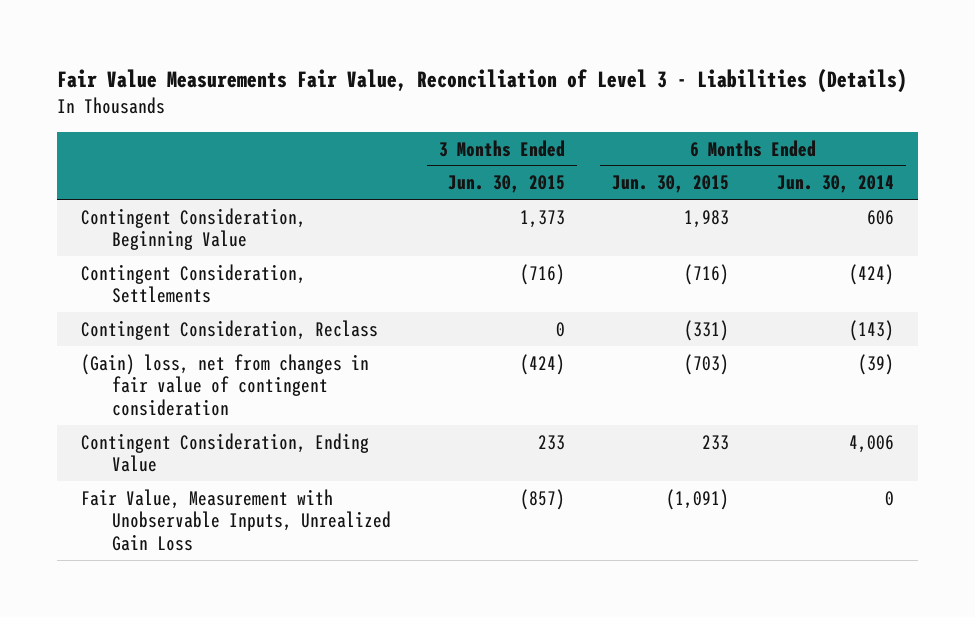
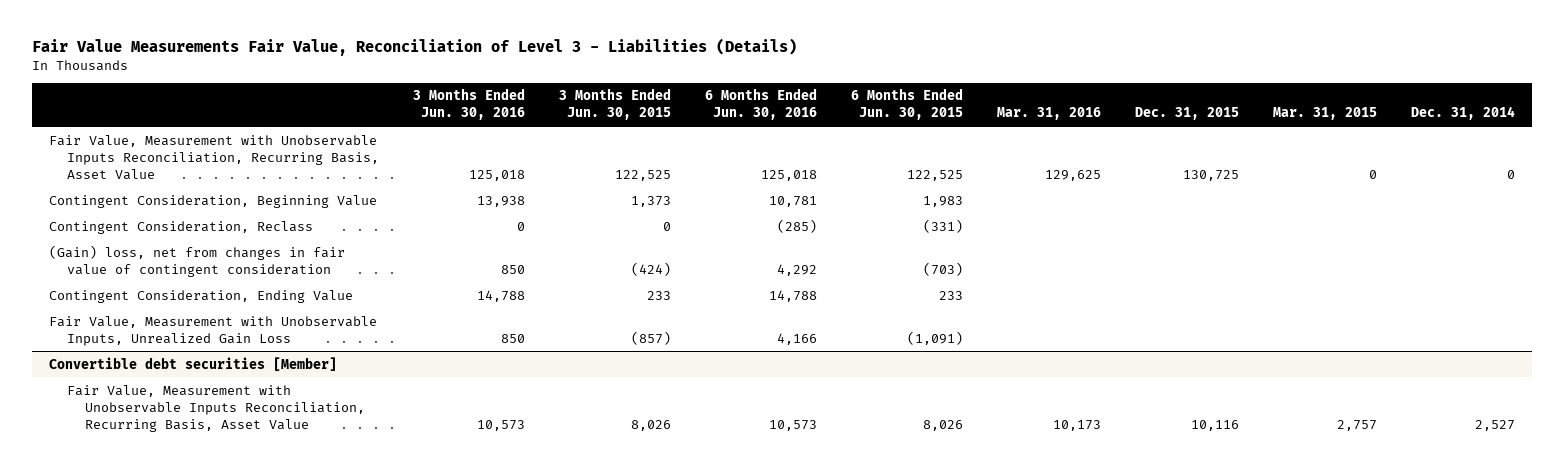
- | 3 Months Ended Jun. 30, 2015 | 6 Months Ended Jun. 30, 2015 | 6 Months Ended Jun. 30, 2014
+ | 3 Months Ended Jun. 30, 2016 | 3 Months Ended Jun. 30, 2015 | 6 Months Ended Jun. 30, 2016 | 6 Months Ended Jun. 30, 2015 | Mar. 31, 2016 | Dec. 31, 2015 | Mar. 31, 2015 | Dec. 31, 2014
+ Fair Value, Measurement with Unobservable Inputs Reconciliation, Recurring Basis, Asset Value | 125,018 | 122,525 | 125,018 | 122,525 | 129,625 | 130,725 | 0 | 0
- Contingent Consideration, Settlements | (716) | (716) | (424)
+ Convertible debt securities [Member]
+ Fair Value, Measurement with Unobservable Inputs Reconciliation, Recurring Basis, Asset Value | 10,573 | 8,026 | 10,573 | 8,026 | 10,173 | 10,116 | 2,757 | 2,527

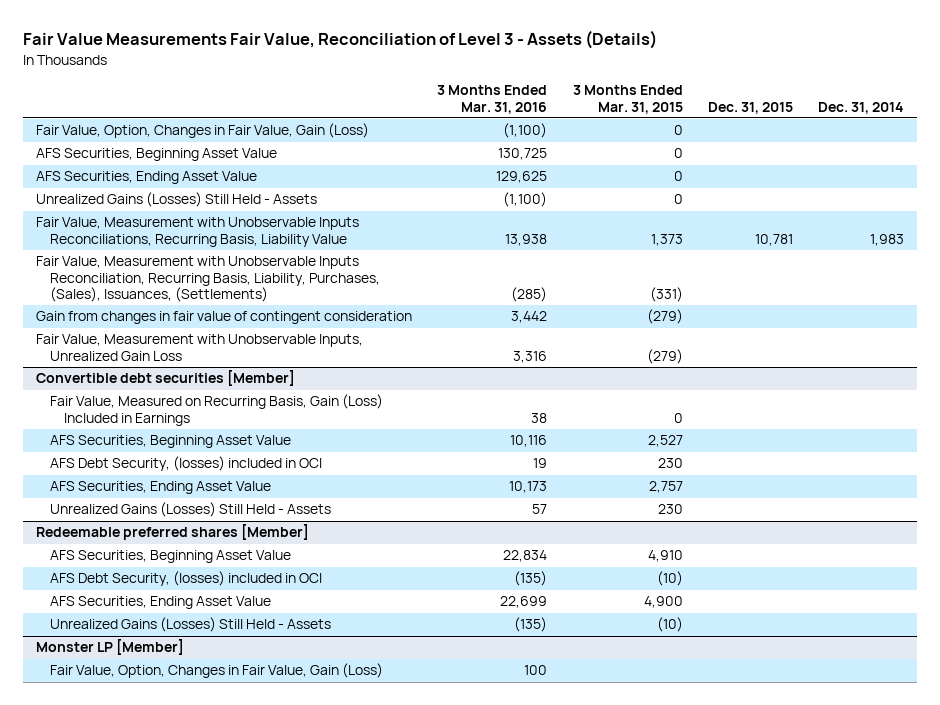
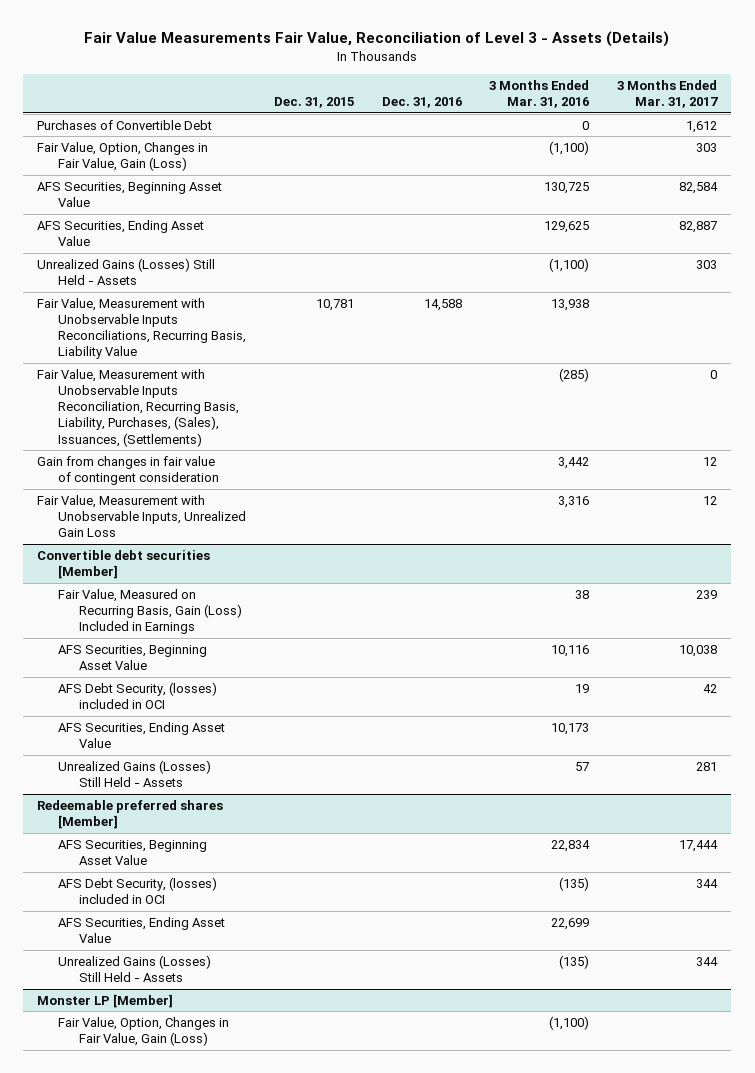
- | 3 Months Ended Mar. 31, 2016 | 3 Months Ended Mar. 31, 2015 | Dec. 31, 2015 | Dec. 31, 2014
+ | Dec. 31, 2015 | Dec. 31, 2016 | 3 Months Ended Mar. 31, 2016 | 3 Months Ended Mar. 31, 2017
+ Purchases of Convertible Debt | | | 0 | 1,612
@ Monster LP [Member]
- Fair Value, Option, Changes in Fair Value, Gain (Loss) | 100 | | |
+ Fair Value, Option, Changes in Fair Value, Gain (Loss) | | | (1,100) |

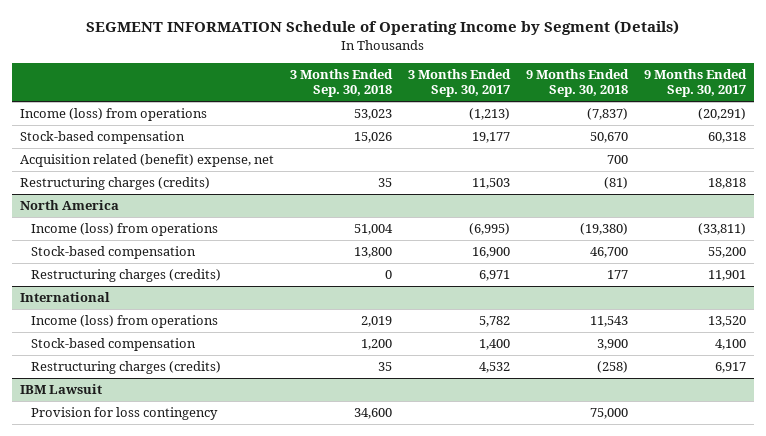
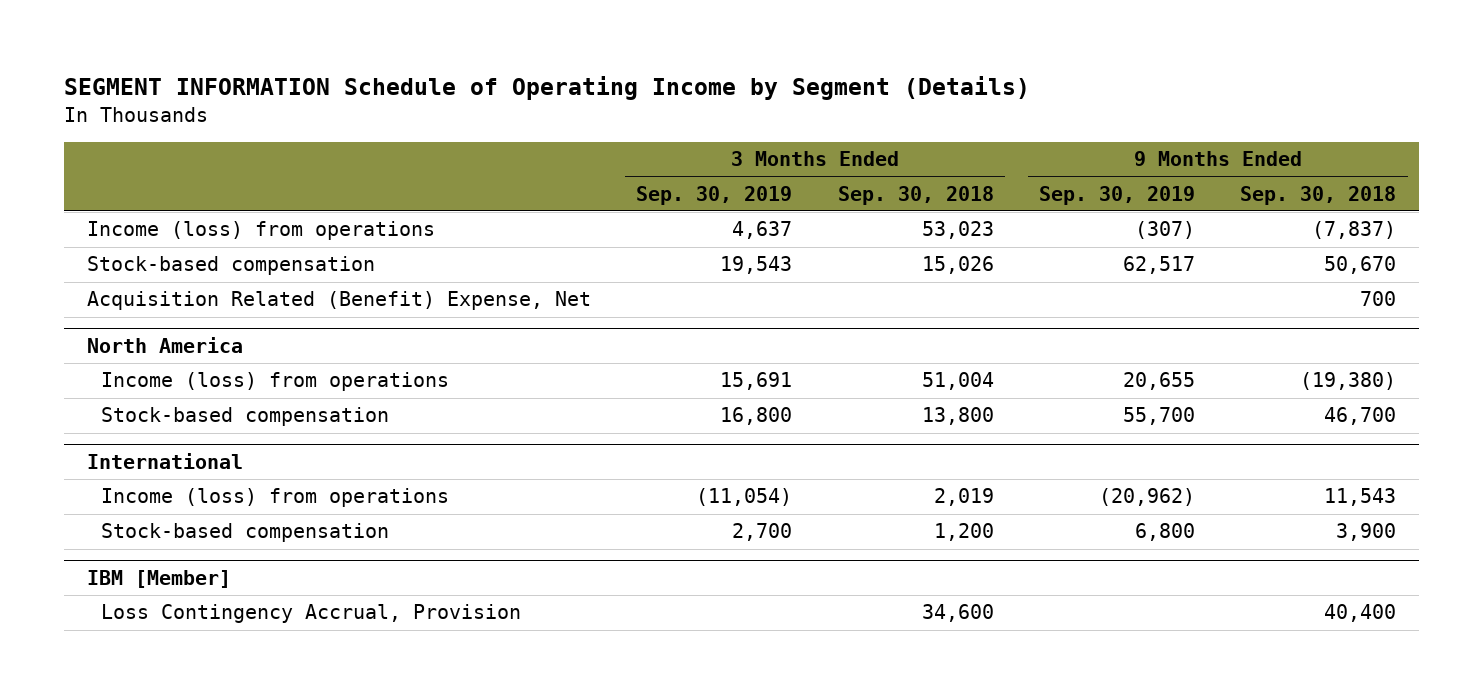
- | 3 Months Ended Sep. 30, 2018 | 3 Months Ended Sep. 30, 2017 | 9 Months Ended Sep. 30, 2018 | 9 Months Ended Sep. 30, 2017
+ | 3 Months Ended Sep. 30, 2019 | 3 Months Ended Sep. 30, 2018 | 9 Months Ended Sep. 30, 2019 | 9 Months Ended Sep. 30, 2018
- Acquisition related (benefit) expense, net | | | 700 |
- Restructuring charges (credits) | 35 | 11,503 | (81) | 18,818
+ Acquisition Related (Benefit) Expense, Net | | | | 700
@ North America
- Restructuring charges (credits) | 0 | 6,971 | 177 | 11,901
@ International
- Restructuring charges (credits) | 35 | 4,532 | (258) | 6,917
- IBM Lawsuit
- Provision for loss contingency | 34,600 | | 75,000 |
+ IBM [Member]
+ Loss Contingency Accrual, Provision | | 34,600 | | 40,400

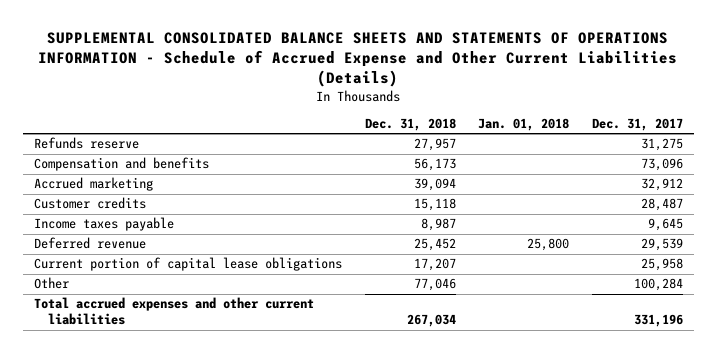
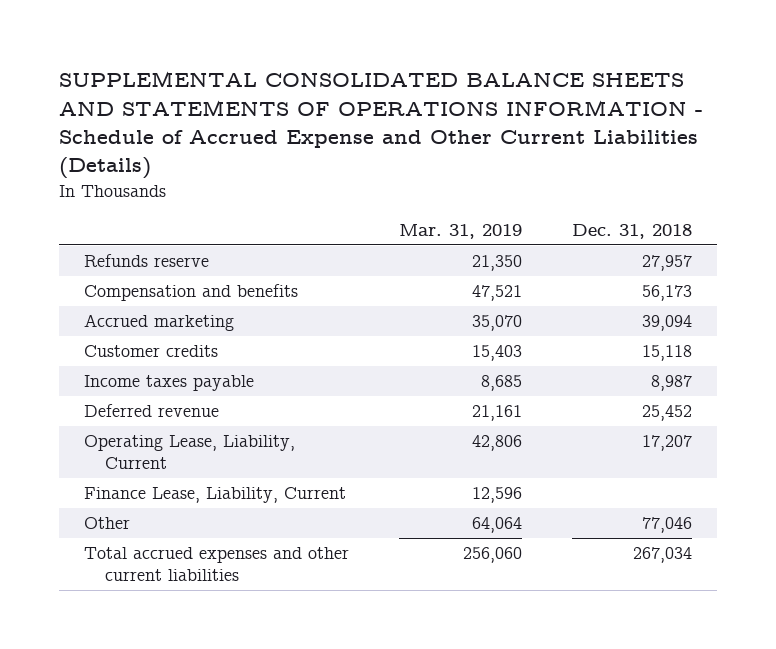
- | Dec. 31, 2018 | Jan. 01, 2018 | Dec. 31, 2017
+ | Mar. 31, 2019 | Dec. 31, 2018
- Current portion of capital lease obligations | 17,207 | | 25,958
+ Operating Lease, Liability, Current | 42,806 | 17,207
+ Finance Lease, Liability, Current | 12,596 |

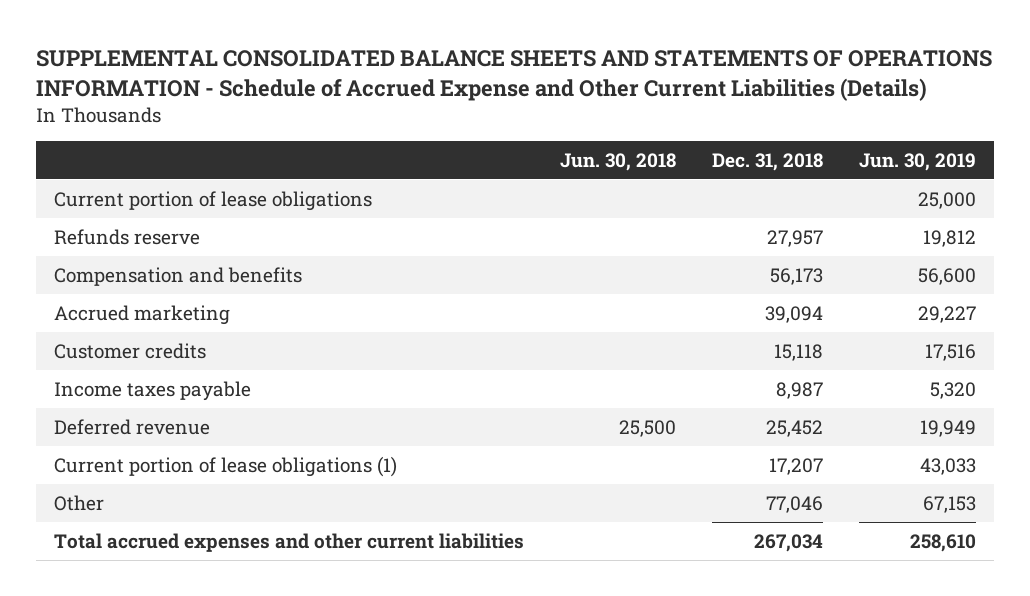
- | Mar. 31, 2019 | Dec. 31, 2018
+ | Jun. 30, 2018 | Dec. 31, 2018 | Jun. 30, 2019
+ Current portion of lease obligations | | | 25,000
- Operating Lease, Liability, Current | 42,806 | 17,207
- Finance Lease, Liability, Current | 12,596 |
+ Current portion of lease obligations (1) | | 17,207 | 43,033

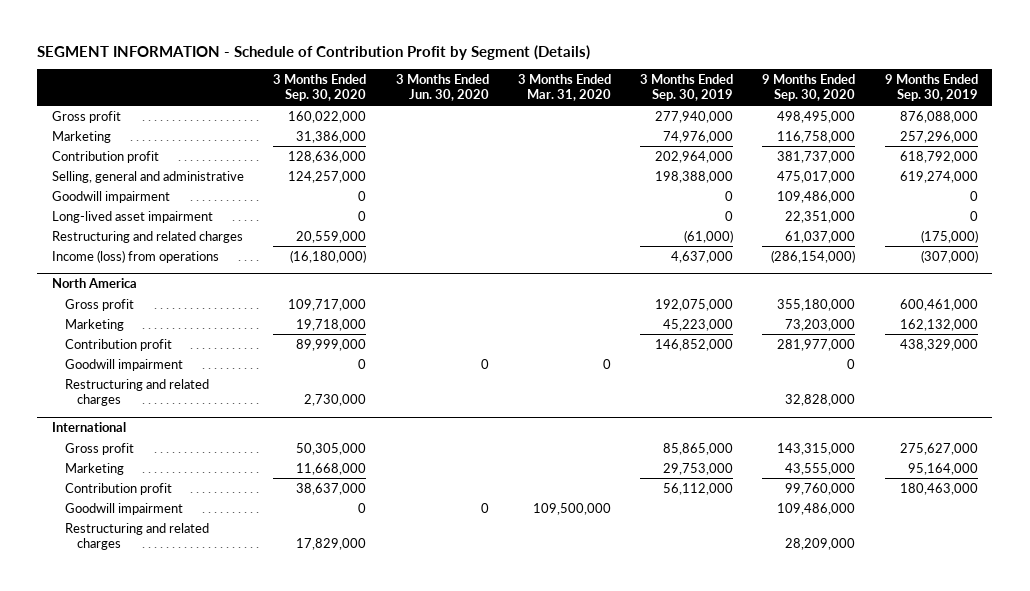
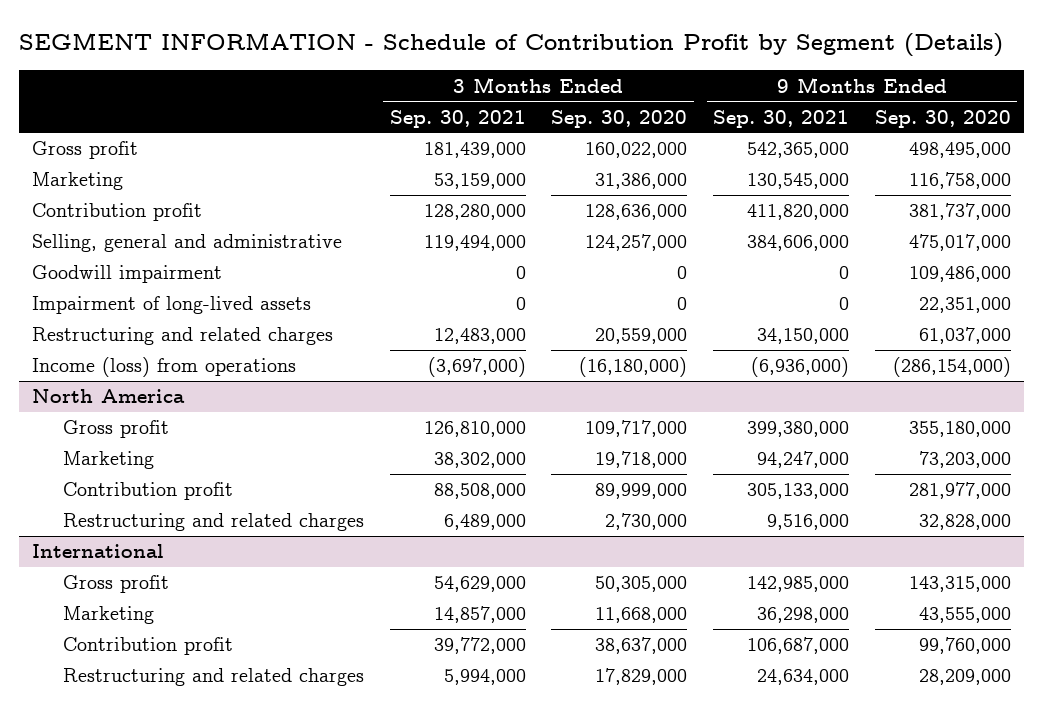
- | 3 Months Ended Sep. 30, 2020 | 3 Months Ended Jun. 30, 2020 | 3 Months Ended Mar. 31, 2020 | 3 Months Ended Sep. 30, 2019 | 9 Months Ended Sep. 30, 2020 | 9 Months Ended Sep. 30, 2019
+ | 3 Months Ended Sep. 30, 2021 | 3 Months Ended Sep. 30, 2020 | 9 Months Ended Sep. 30, 2021 | 9 Months Ended Sep. 30, 2020
- Long-lived asset impairment | 0 | | | 0 | 22,351,000 | 0
+ Impairment of long-lived assets | 0 | 0 | 0 | 22,351,000
@ North America
- Goodwill impairment | 0 | 0 | 0 | | 0 |
@ International
- Goodwill impairment | 0 | 0 | 109,500,000 | | 109,486,000 |

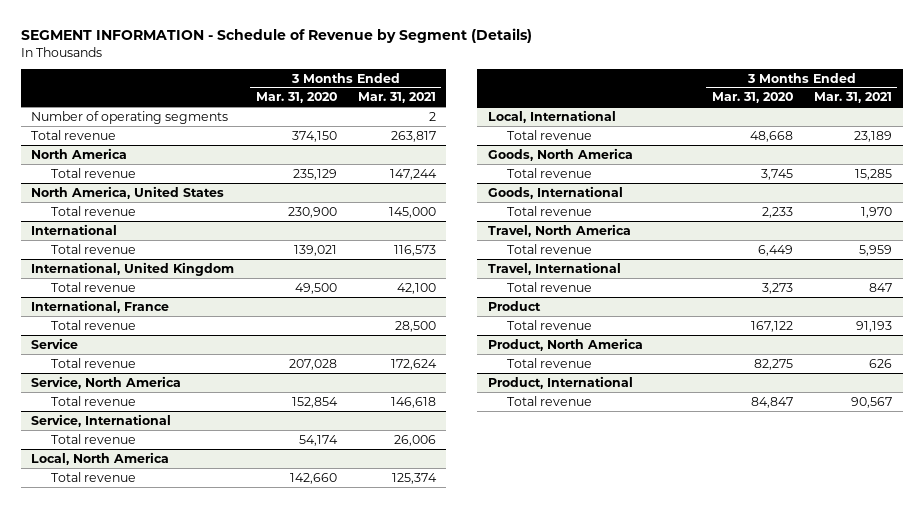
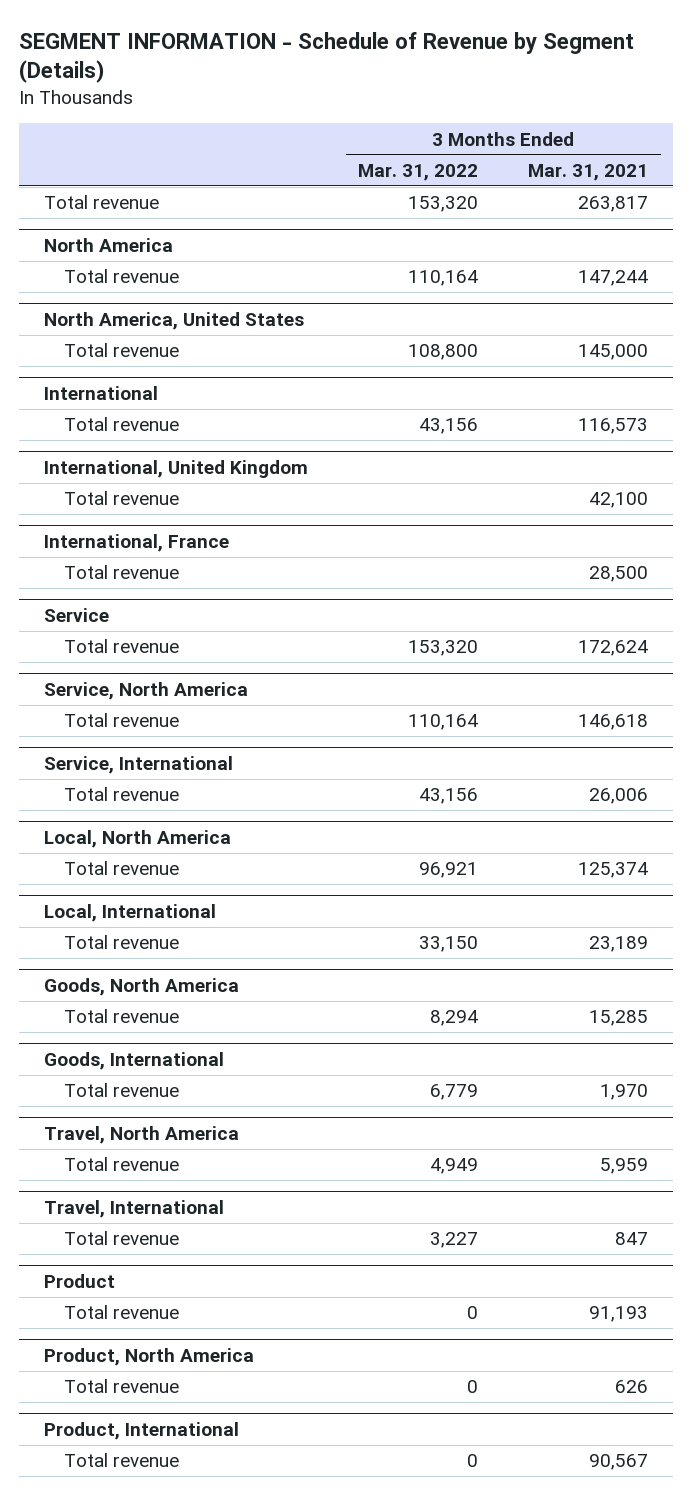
- | 3 Months Ended Mar. 31, 2020 | 3 Months Ended Mar. 31, 2021
+ | 3 Months Ended Mar. 31, 2022 | 3 Months Ended Mar. 31, 2021
- Number of operating segments | | 2

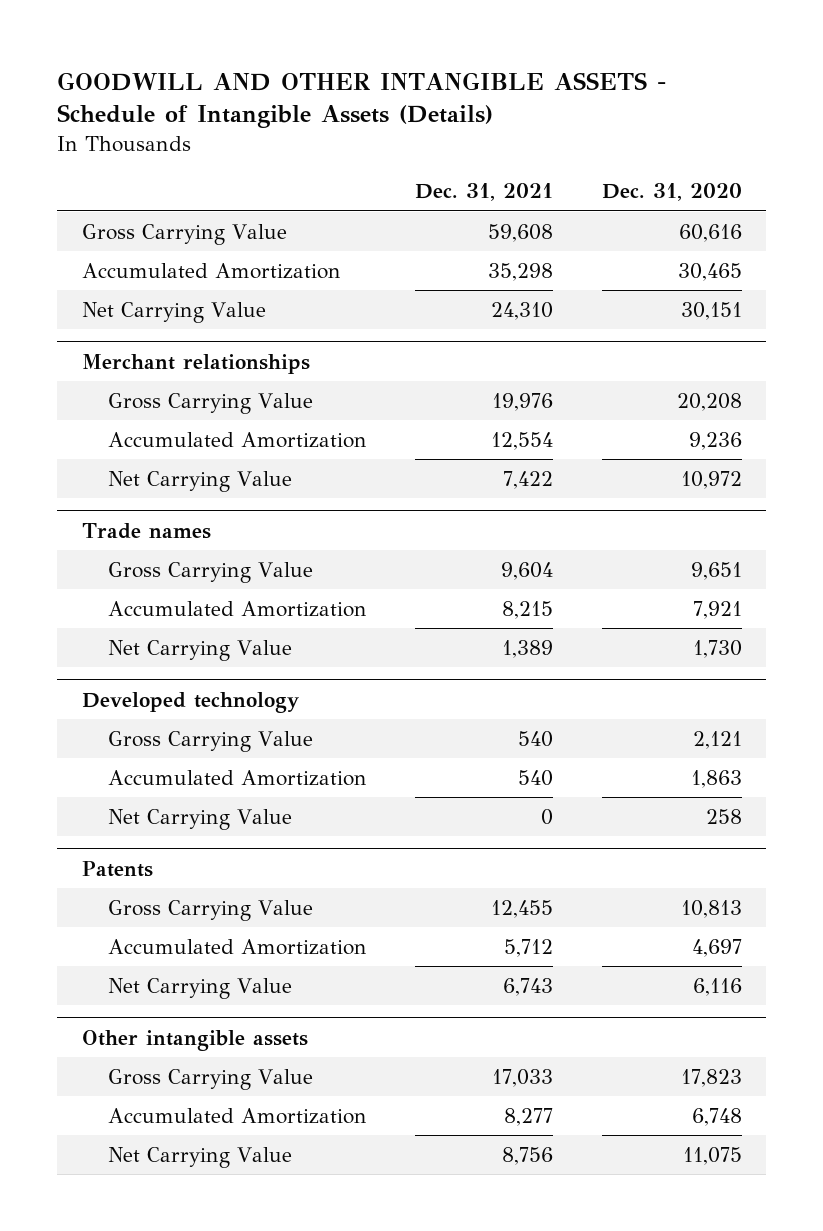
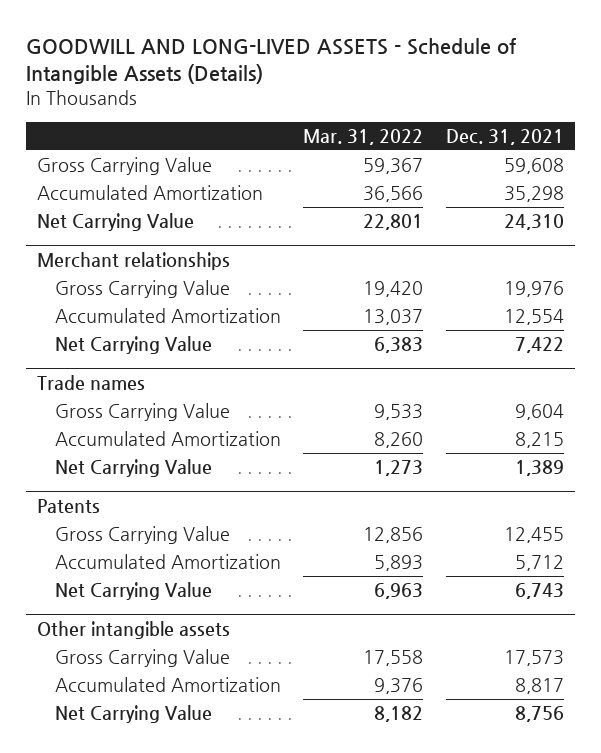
- GOODWILL AND OTHER INTANGIBLE ASSETS - Schedule of Intangible Assets (Details)
+ GOODWILL AND LONG-LIVED ASSETS - Schedule of Intangible Assets (Details)
- | Dec. 31, 2021 | Dec. 31, 2020
+ | Mar. 31, 2022 | Dec. 31, 2021
- Developed technology
- Gross Carrying Value | 540 | 2,121
- Accumulated Amortization | 540 | 1,863
- Net Carrying Value | 0 | 258
@ Other intangible assets
- Gross Carrying Value | 17,033 | 17,823
- Accumulated Amortization | 8,277 | 6,748
+ Gross Carrying Value | 17,558 | 17,573
+ Accumulated Amortization | 9,376 | 8,817

